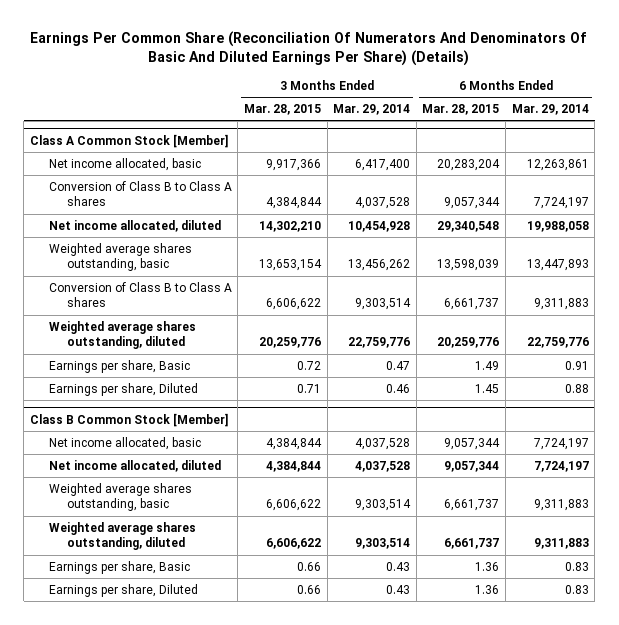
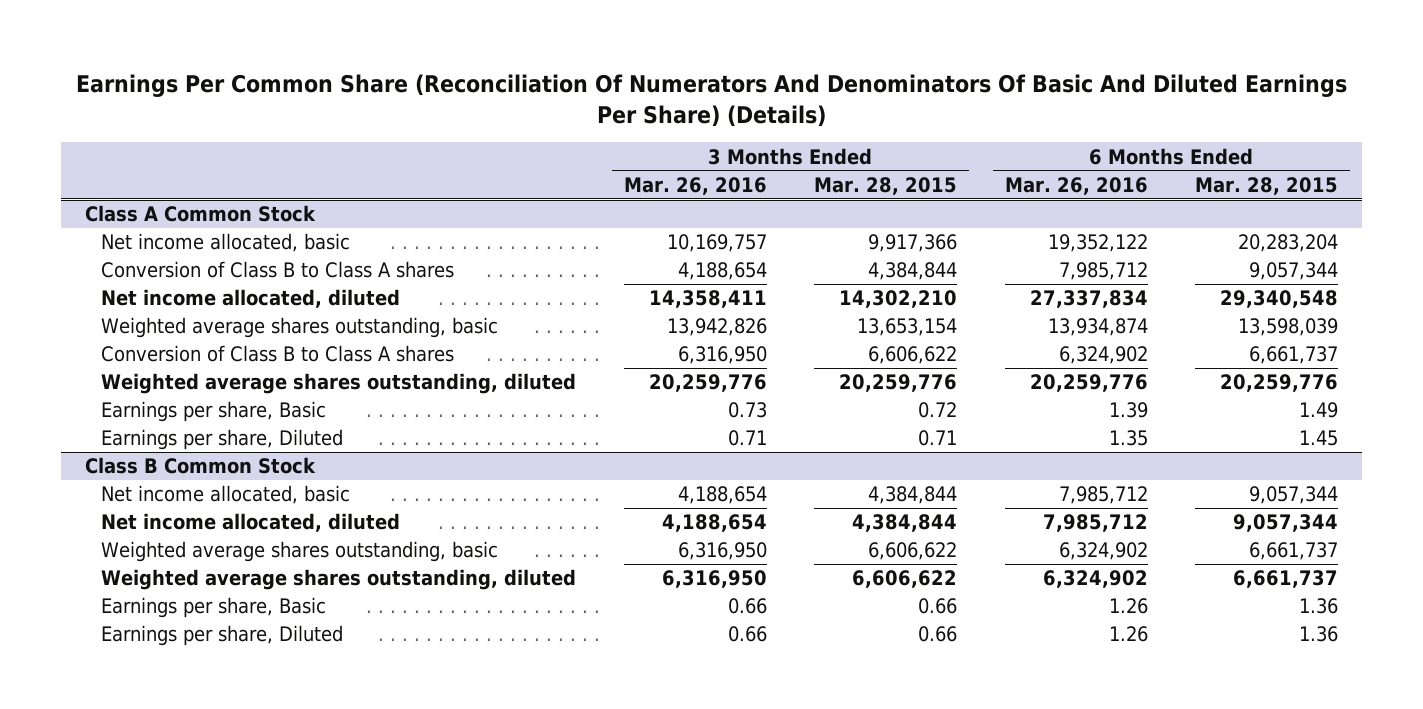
- | 3 Months Ended Mar. 28, 2015 | 3 Months Ended Mar. 29, 2014 | 6 Months Ended Mar. 28, 2015 | 6 Months Ended Mar. 29, 2014
+ | 3 Months Ended Mar. 26, 2016 | 3 Months Ended Mar. 28, 2015 | 6 Months Ended Mar. 26, 2016 | 6 Months Ended Mar. 28, 2015
- Class A Common Stock [Member]
+ Class A Common Stock
- Class B Common Stock [Member]
+ Class B Common Stock

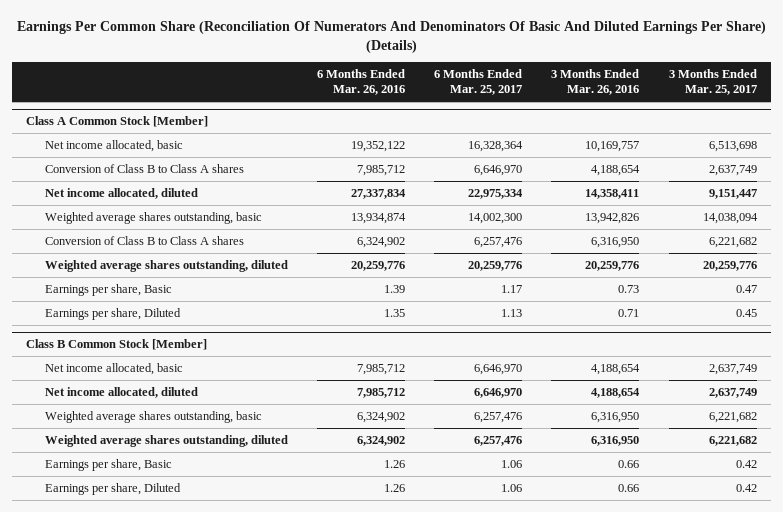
- | 3 Months Ended Mar. 26, 2016 | 3 Months Ended Mar. 28, 2015 | 6 Months Ended Mar. 26, 2016 | 6 Months Ended Mar. 28, 2015
+ | 6 Months Ended Mar. 26, 2016 | 6 Months Ended Mar. 25, 2017 | 3 Months Ended Mar. 26, 2016 | 3 Months Ended Mar. 25, 2017
- Class A Common Stock
+ Class A Common Stock [Member]
- Class B Common Stock
+ Class B Common Stock [Member]

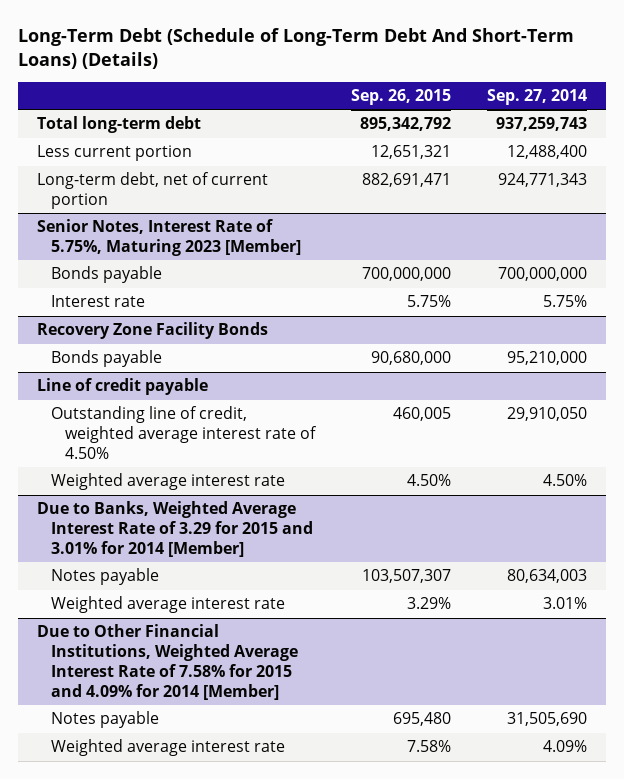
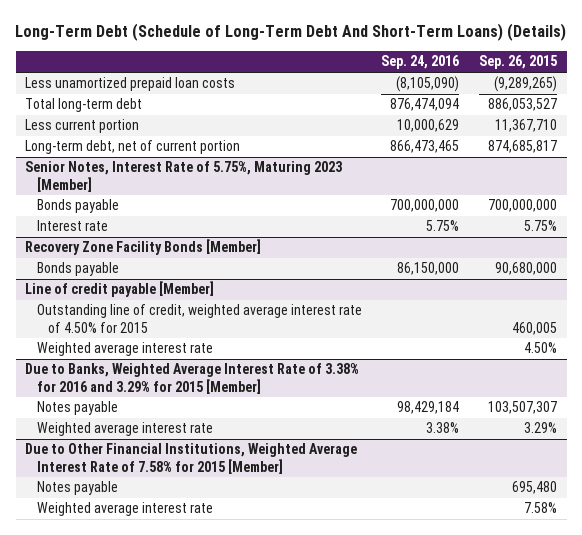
- | Sep. 26, 2015 | Sep. 27, 2014
+ | Sep. 24, 2016 | Sep. 26, 2015
- Total long-term debt | 895,342,792 | 937,259,743
- Less current portion | 12,651,321 | 12,488,400
- Long-term debt, net of current portion | 882,691,471 | 924,771,343
+ Less unamortized prepaid loan costs | (8,105,090) | (9,289,265)
+ Total long-term debt | 876,474,094 | 886,053,527
+ Less current portion | 10,000,629 | 11,367,710
+ Long-term debt, net of current portion | 866,473,465 | 874,685,817
- Recovery Zone Facility Bonds
+ Recovery Zone Facility Bonds [Member]
- Line of credit payable
- Outstanding line of credit, weighted average interest rate of 4.50% | 460,005 | 29,910,050
+ Line of credit payable [Member]
+ Outstanding line of credit, weighted average interest rate of 4.50% for 2015 | | 460,005
- Due to Banks, Weighted Average Interest Rate of 3.29 for 2015 and 3.01% for 2014 [Member]
+ Due to Banks, Weighted Average Interest Rate of 3.38% for 2016 and 3.29% for 2015 [Member]
- Due to Other Financial Institutions, Weighted Average Interest Rate of 7.58% for 2015 and 4.09% for 2014 [Member]
+ Due to Other Financial Institutions, Weighted Average Interest Rate of 7.58% for 2015 [Member]

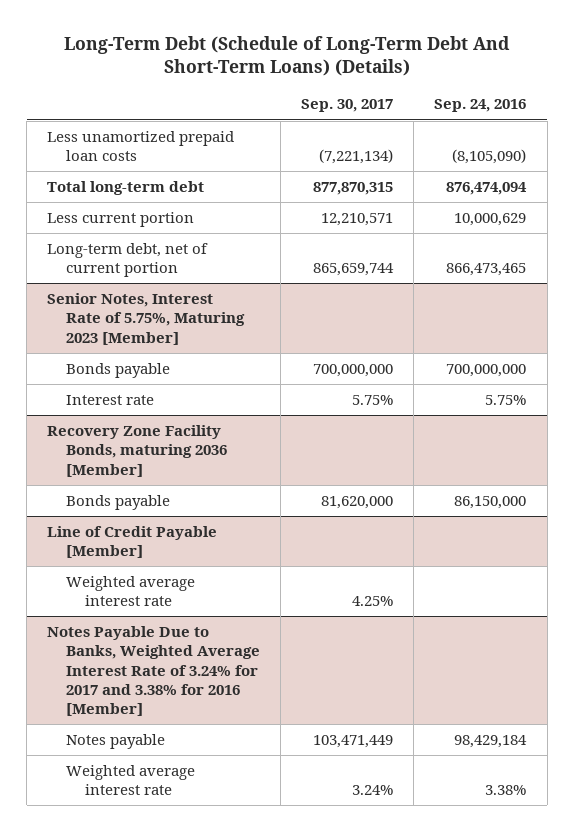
- | Sep. 24, 2016 | Sep. 26, 2015
+ | Sep. 30, 2017 | Sep. 24, 2016
- Recovery Zone Facility Bonds [Member]
+ Recovery Zone Facility Bonds, maturing 2036 [Member]
- Line of credit payable [Member]
- Outstanding line of credit, weighted average interest rate of 4.50% for 2015 | | 460,005
+ Line of Credit Payable [Member]
- Due to Banks, Weighted Average Interest Rate of 3.38% for 2016 and 3.29% for 2015 [Member]
+ Notes Payable Due to Banks, Weighted Average Interest Rate of 3.24% for 2017 and 3.38% for 2016 [Member]
- Due to Other Financial Institutions, Weighted Average Interest Rate of 7.58% for 2015 [Member]
- Notes payable | | 695,480
- Weighted average interest rate | | 7.58%

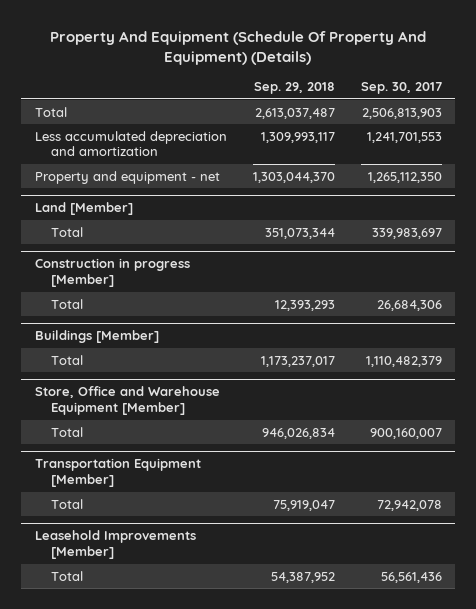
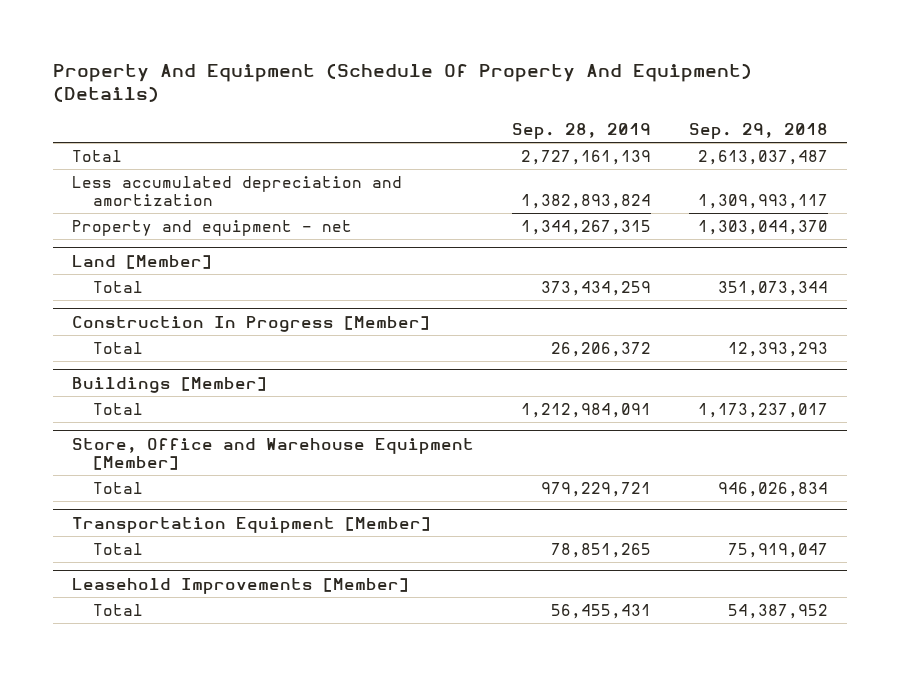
- | Sep. 29, 2018 | Sep. 30, 2017
+ | Sep. 28, 2019 | Sep. 29, 2018
- Construction in progress [Member]
+ Construction In Progress [Member]

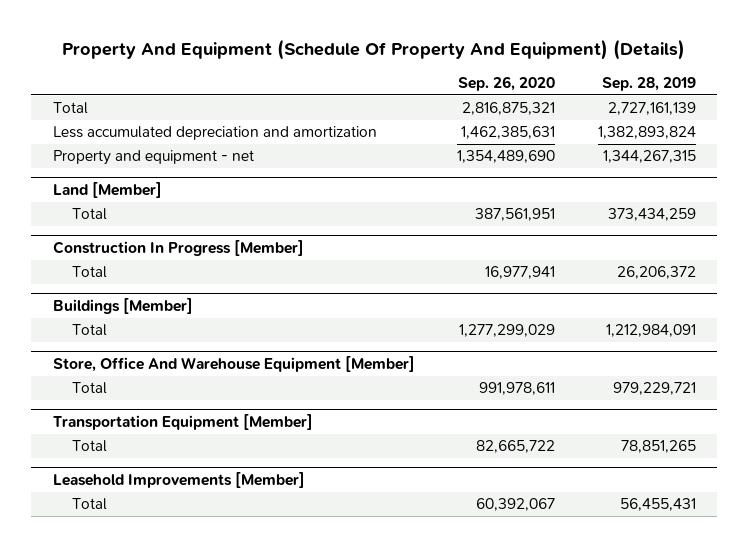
- | Sep. 28, 2019 | Sep. 29, 2018
+ | Sep. 26, 2020 | Sep. 28, 2019
- Store, Office and Warehouse Equipment [Member]
+ Store, Office And Warehouse Equipment [Member]

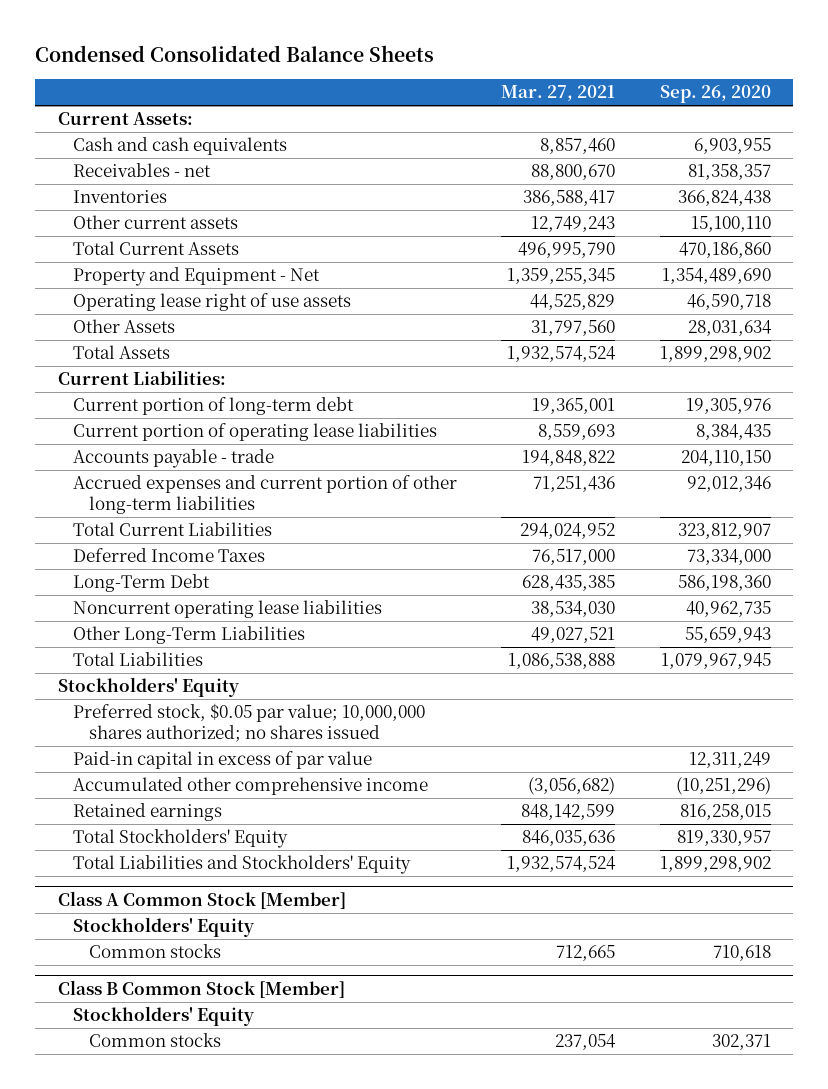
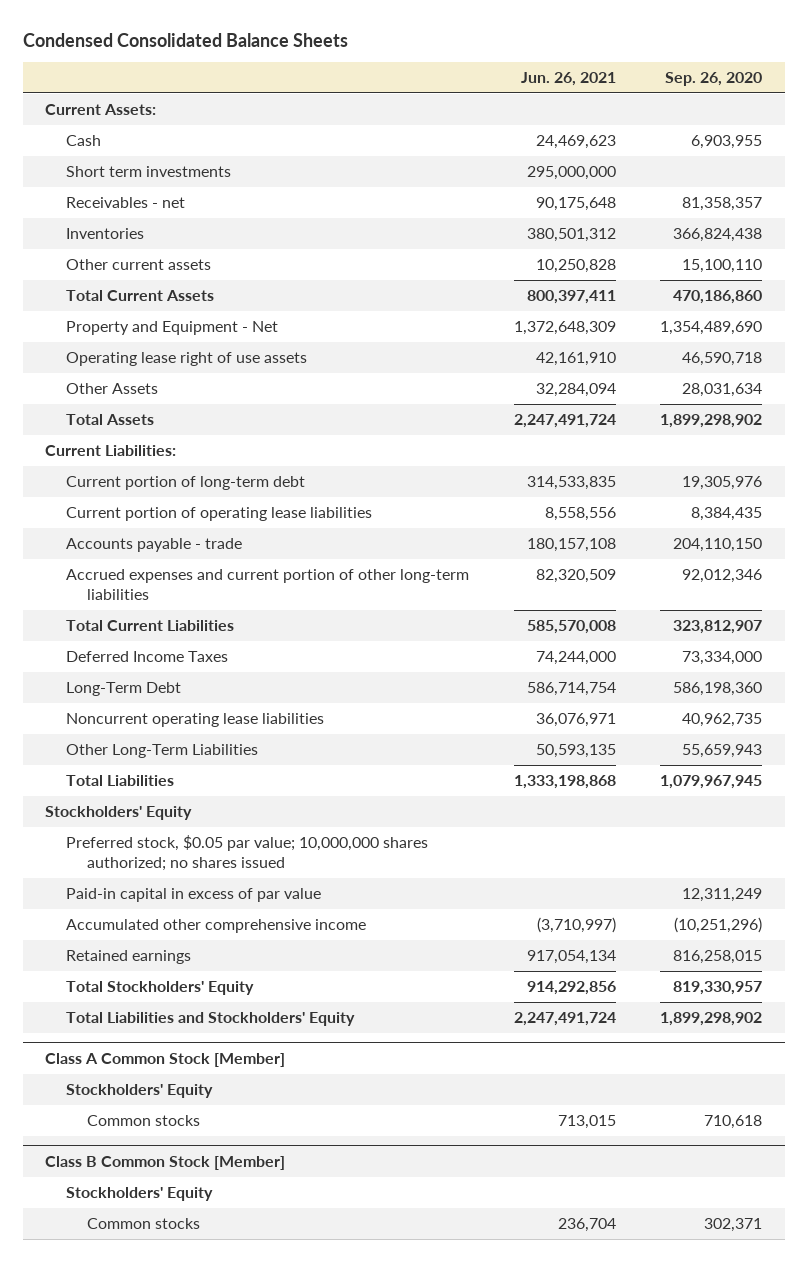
- | Mar. 27, 2021 | Sep. 26, 2020
+ | Jun. 26, 2021 | Sep. 26, 2020
- Cash and cash equivalents | 8,857,460 | 6,903,955
+ Cash | 24,469,623 | 6,903,955
+ Short term investments | 295,000,000 |

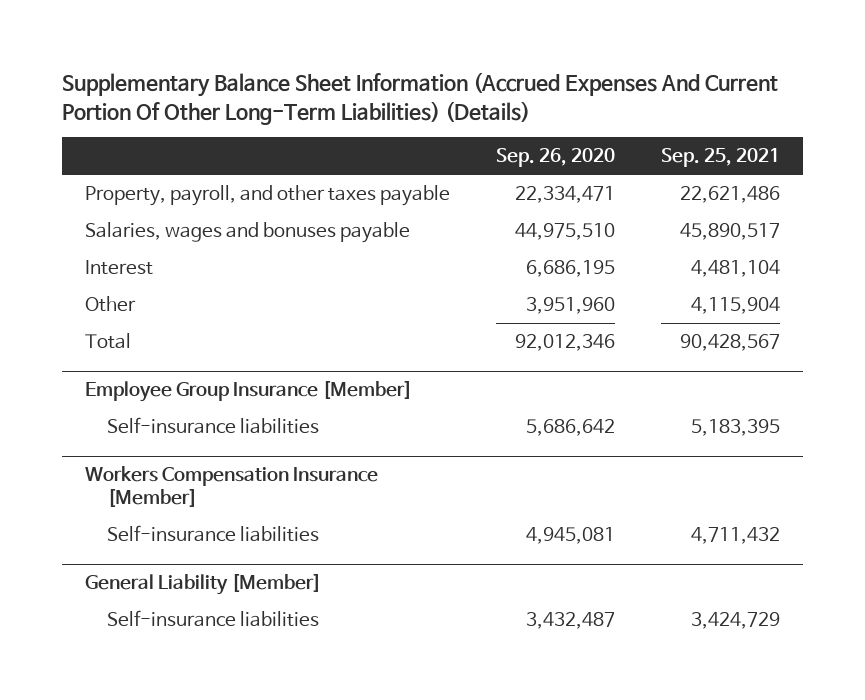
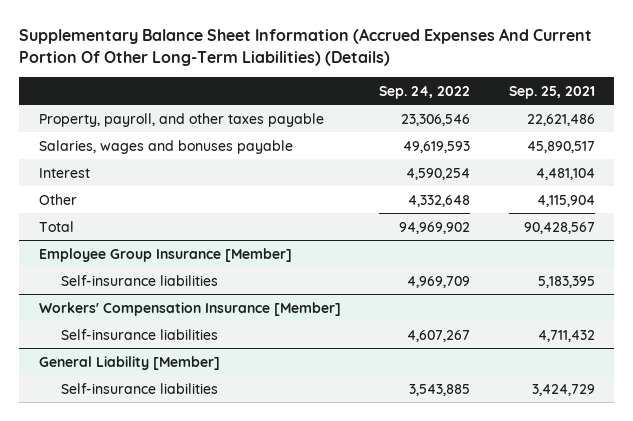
- | Sep. 26, 2020 | Sep. 25, 2021
+ | Sep. 24, 2022 | Sep. 25, 2021
- Workers Compensation Insurance [Member]
+ Workers' Compensation Insurance [Member]

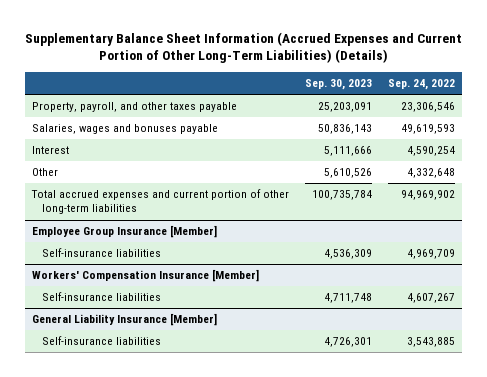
- Supplementary Balance Sheet Information (Accrued Expenses And Current Portion Of Other Long-Term Liabilities) (Details)
+ Supplementary Balance Sheet Information (Accrued Expenses and Current Portion of Other Long-Term Liabilities) (Details)
- | Sep. 24, 2022 | Sep. 25, 2021
+ | Sep. 30, 2023 | Sep. 24, 2022
- Total | 94,969,902 | 90,428,567
+ Total accrued expenses and current portion of other long-term liabilities | 100,735,784 | 94,969,902
- General Liability [Member]
+ General Liability Insurance [Member]

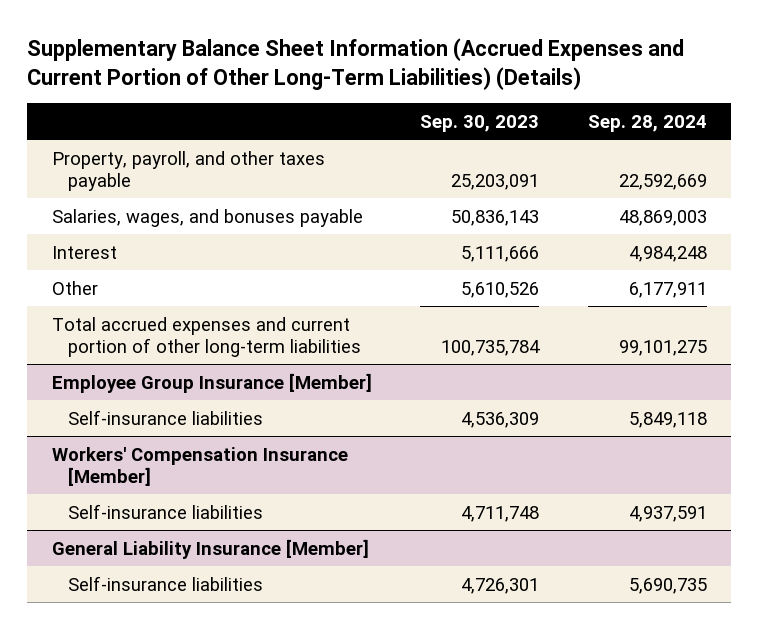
- | Sep. 30, 2023 | Sep. 24, 2022
+ | Sep. 30, 2023 | Sep. 28, 2024
- Salaries, wages and bonuses payable | 50,836,143 | 49,619,593
+ Salaries, wages, and bonuses payable | 50,836,143 | 48,869,003

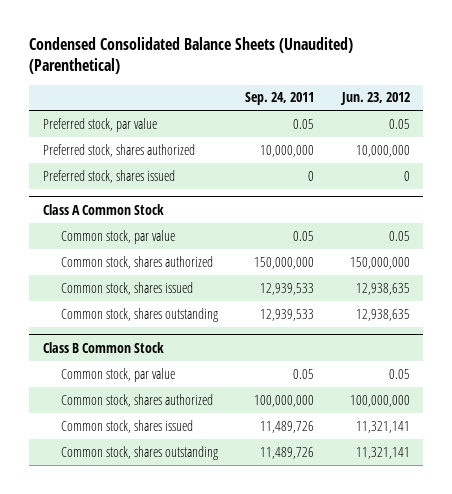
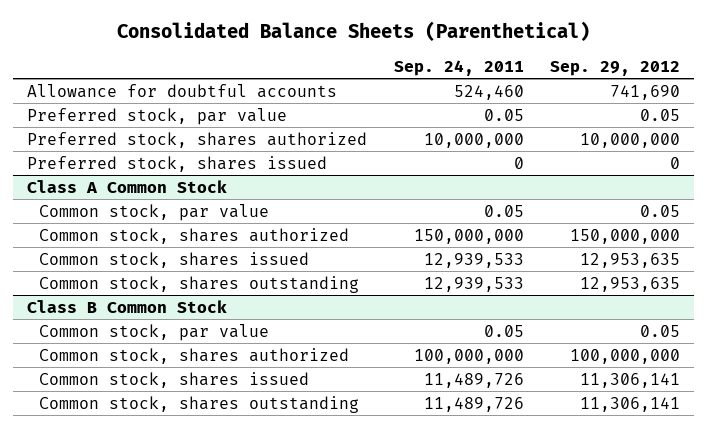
- Condensed Consolidated Balance Sheets (Unaudited) (Parenthetical)
+ Consolidated Balance Sheets (Parenthetical)
- | Sep. 24, 2011 | Jun. 23, 2012
+ | Sep. 24, 2011 | Sep. 29, 2012
+ Allowance for doubtful accounts | 524,460 | 741,690

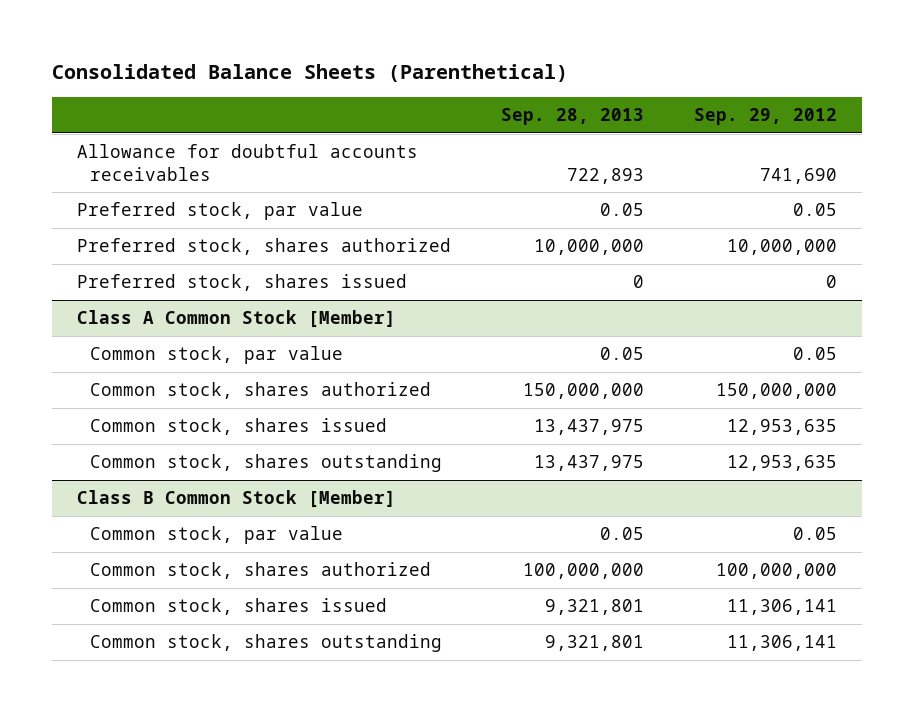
- | Sep. 24, 2011 | Sep. 29, 2012
+ | Sep. 28, 2013 | Sep. 29, 2012
- Allowance for doubtful accounts | 524,460 | 741,690
+ Allowance for doubtful accounts receivables | 722,893 | 741,690
- Class A Common Stock
+ Class A Common Stock [Member]
- Class B Common Stock
+ Class B Common Stock [Member]

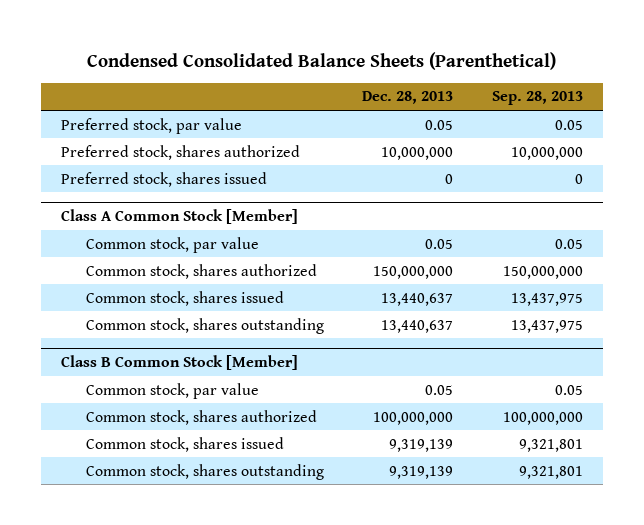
- Consolidated Balance Sheets (Parenthetical)
+ Condensed Consolidated Balance Sheets (Parenthetical)
- | Sep. 28, 2013 | Sep. 29, 2012
+ | Dec. 28, 2013 | Sep. 28, 2013
- Allowance for doubtful accounts receivables | 722,893 | 741,690

